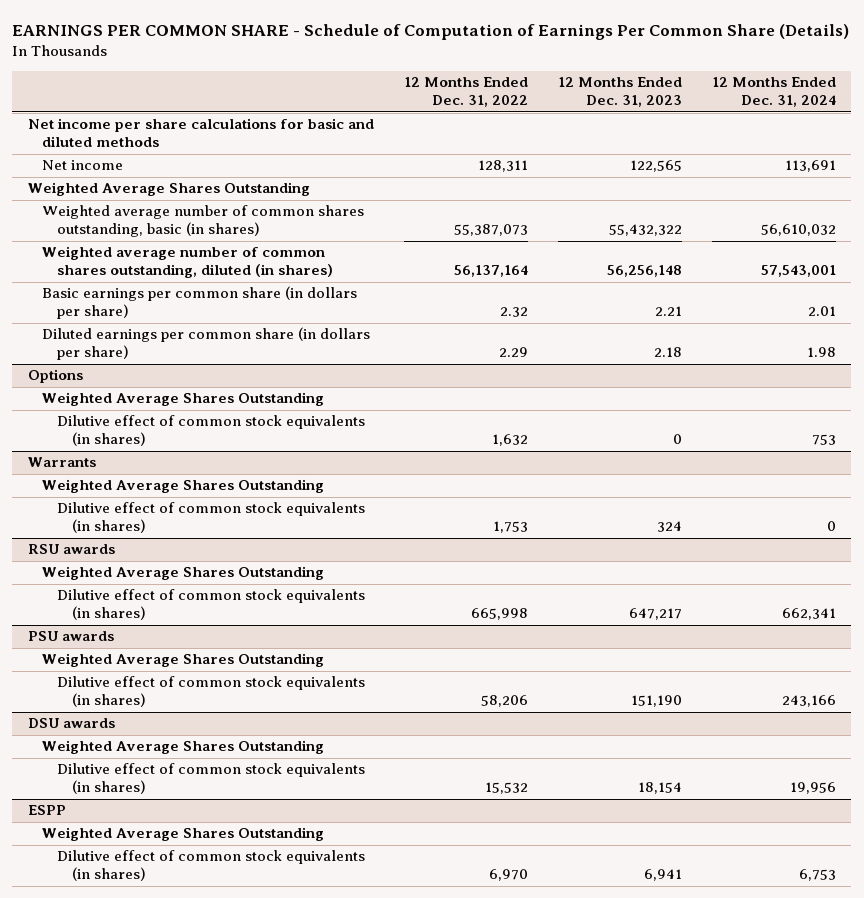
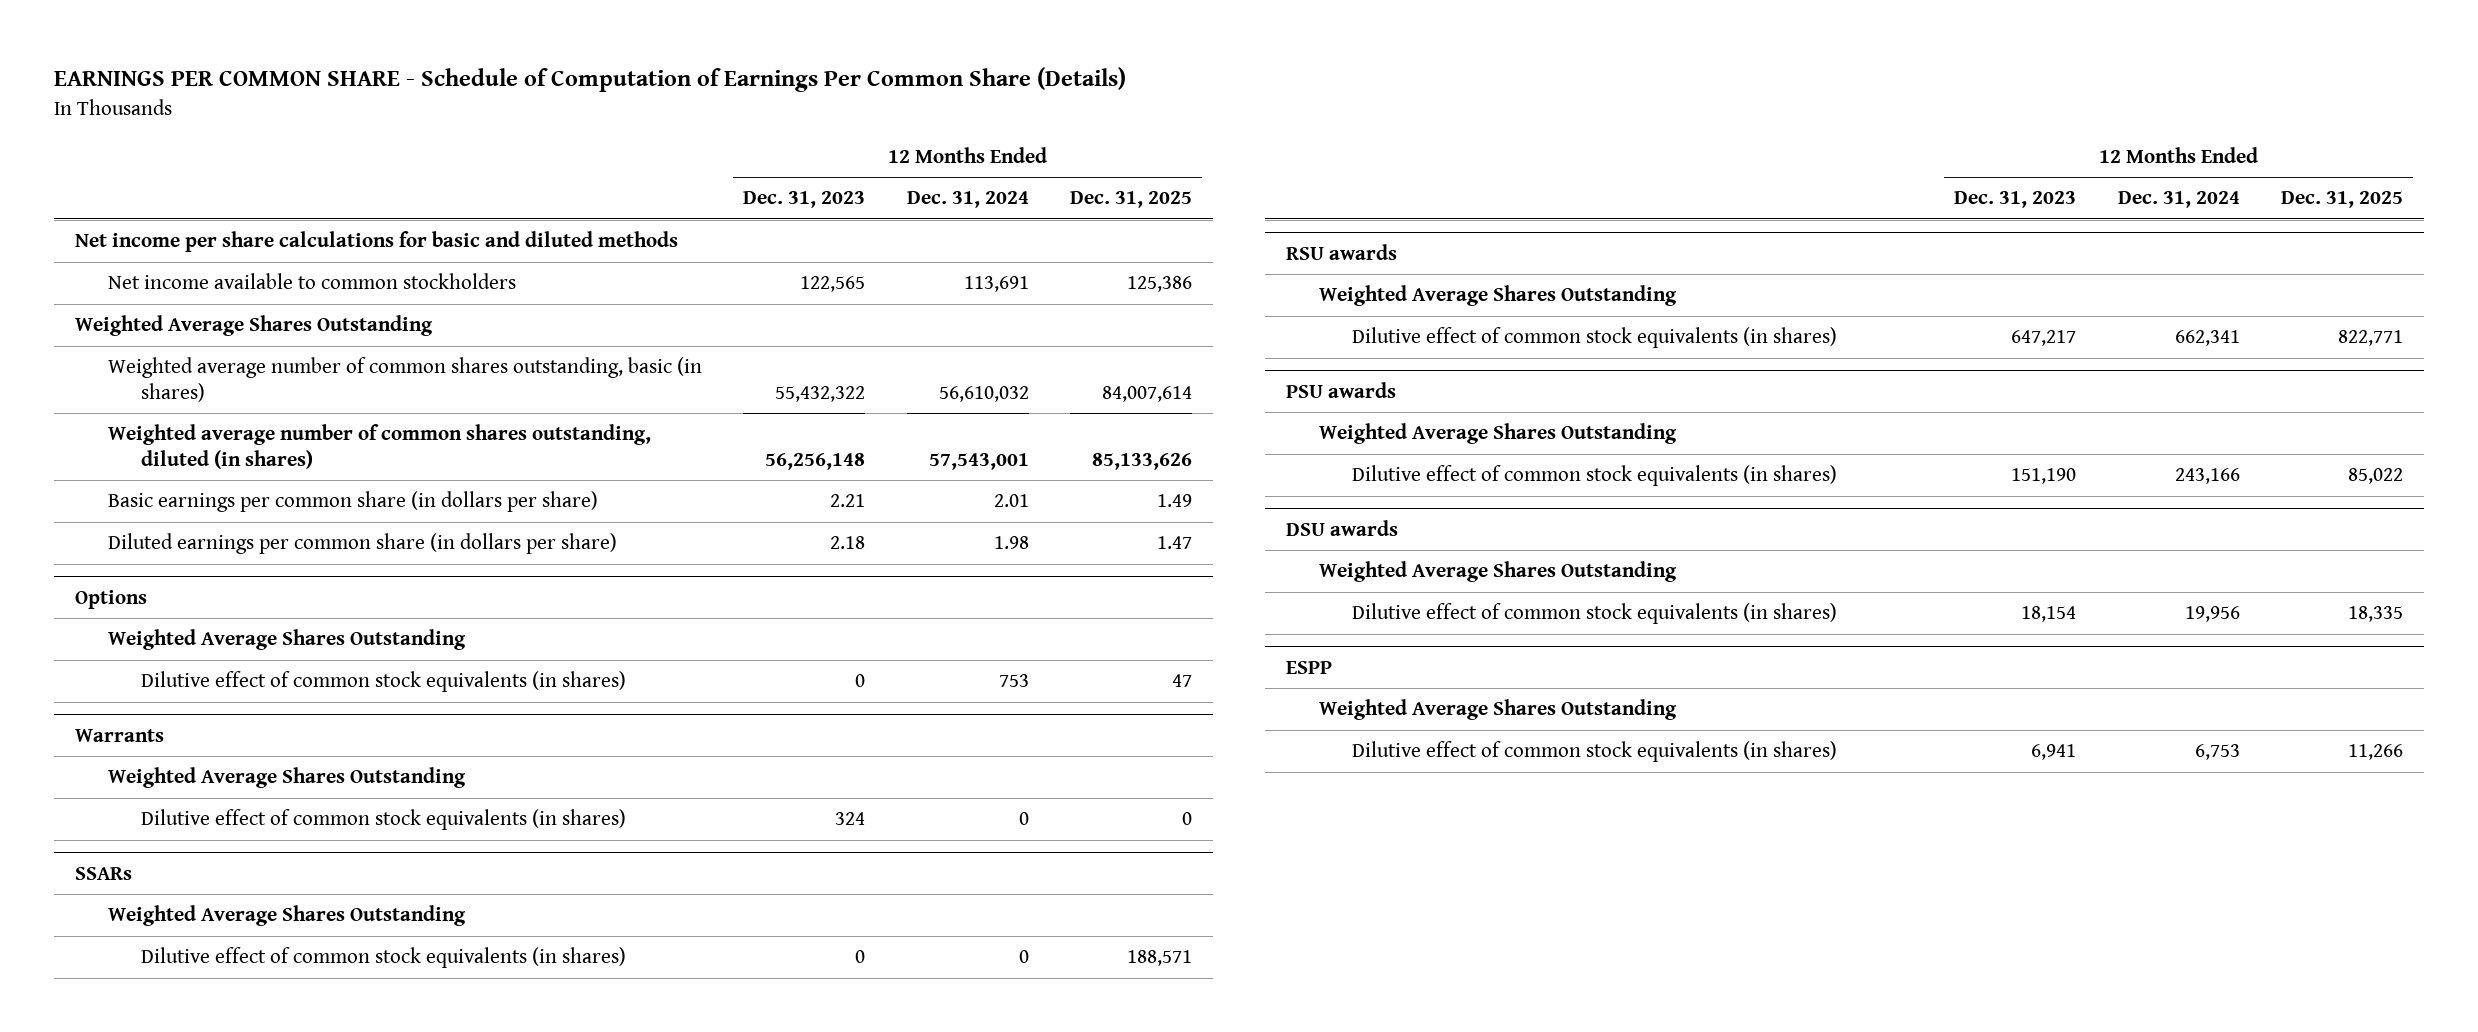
- | 12 Months Ended Dec. 31, 2022 | 12 Months Ended Dec. 31, 2023 | 12 Months Ended Dec. 31, 2024
+ | 12 Months Ended Dec. 31, 2023 | 12 Months Ended Dec. 31, 2024 | 12 Months Ended Dec. 31, 2025
- Net income | 128,311 | 122,565 | 113,691
+ Net income available to common stockholders | 122,565 | 113,691 | 125,386
+ SSARs
+ Weighted Average Shares Outstanding
+ Dilutive effect of common stock equivalents (in shares) | 0 | 0 | 188,571

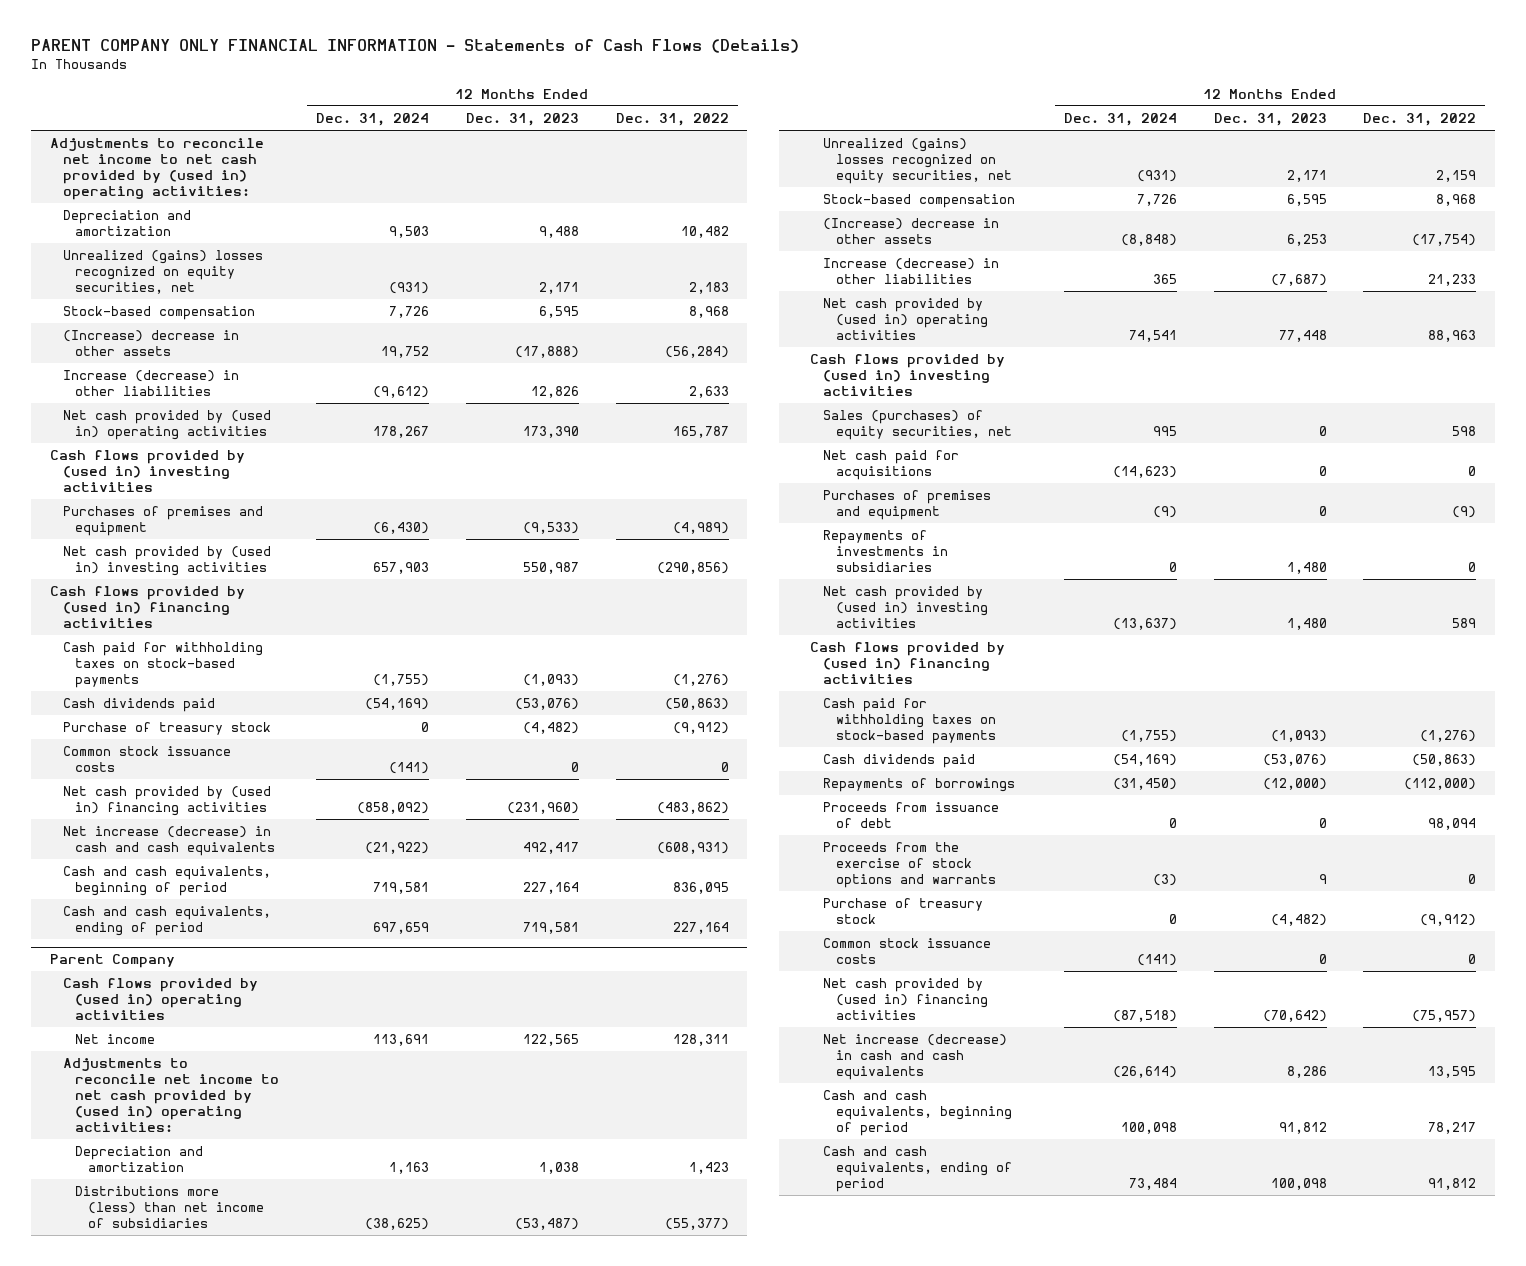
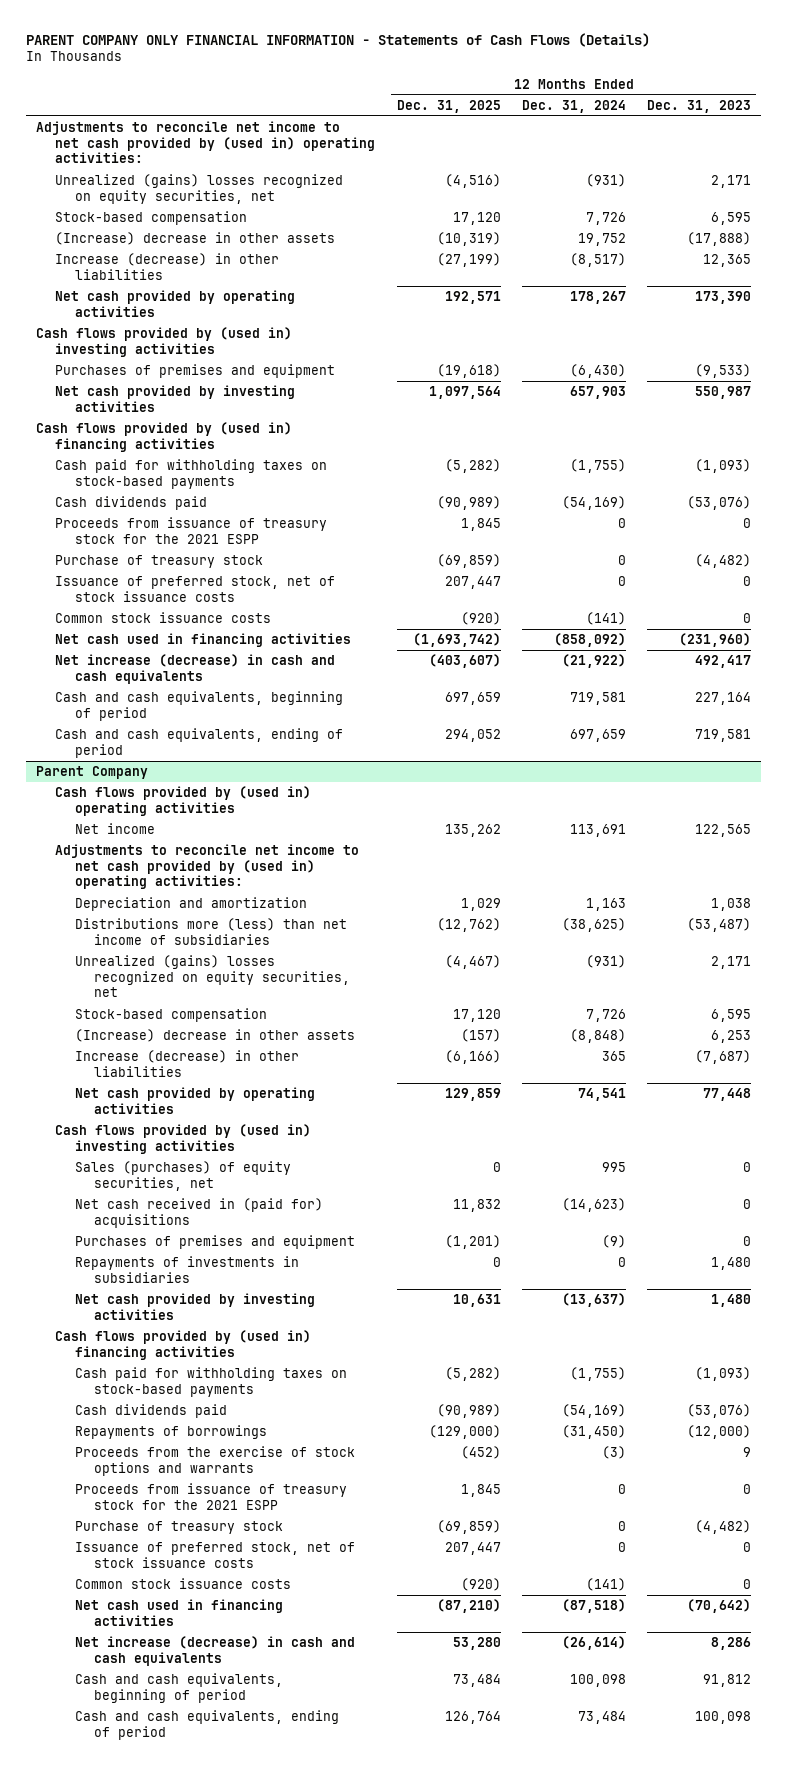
- | 12 Months Ended Dec. 31, 2024 | 12 Months Ended Dec. 31, 2023 | 12 Months Ended Dec. 31, 2022
+ | 12 Months Ended Dec. 31, 2025 | 12 Months Ended Dec. 31, 2024 | 12 Months Ended Dec. 31, 2023
- Depreciation and amortization | 9,503 | 9,488 | 10,482
- Increase (decrease) in other liabilities | (9,612) | 12,826 | 2,633
- Net cash provided by (used in) operating activities | 178,267 | 173,390 | 165,787
+ Increase (decrease) in other liabilities | (27,199) | (8,517) | 12,365
+ Net cash provided by operating activities | 192,571 | 178,267 | 173,390
- Net cash provided by (used in) investing activities | 657,903 | 550,987 | (290,856)
+ Net cash provided by investing activities | 1,097,564 | 657,903 | 550,987
+ Proceeds from issuance of treasury stock for the 2021 ESPP | 1,845 | 0 | 0
+ Issuance of preferred stock, net of stock issuance costs | 207,447 | 0 | 0
- Net cash provided by (used in) financing activities | (858,092) | (231,960) | (483,862)
+ Net cash used in financing activities | (1,693,742) | (858,092) | (231,960)
@ Parent Company
- Net cash provided by (used in) operating activities | 74,541 | 77,448 | 88,963
+ Net cash provided by operating activities | 129,859 | 74,541 | 77,448
- Net cash paid for acquisitions | (14,623) | 0 | 0
+ Net cash received in (paid for) acquisitions | 11,832 | (14,623) | 0
- Net cash provided by (used in) investing activities | (13,637) | 1,480 | 589
+ Net cash provided by investing activities | 10,631 | (13,637) | 1,480
- Proceeds from issuance of debt | 0 | 0 | 98,094
+ Proceeds from issuance of treasury stock for the 2021 ESPP | 1,845 | 0 | 0
+ Issuance of preferred stock, net of stock issuance costs | 207,447 | 0 | 0
- Net cash provided by (used in) financing activities | (87,518) | (70,642) | (75,957)
+ Net cash used in financing activities | (87,210) | (87,518) | (70,642)

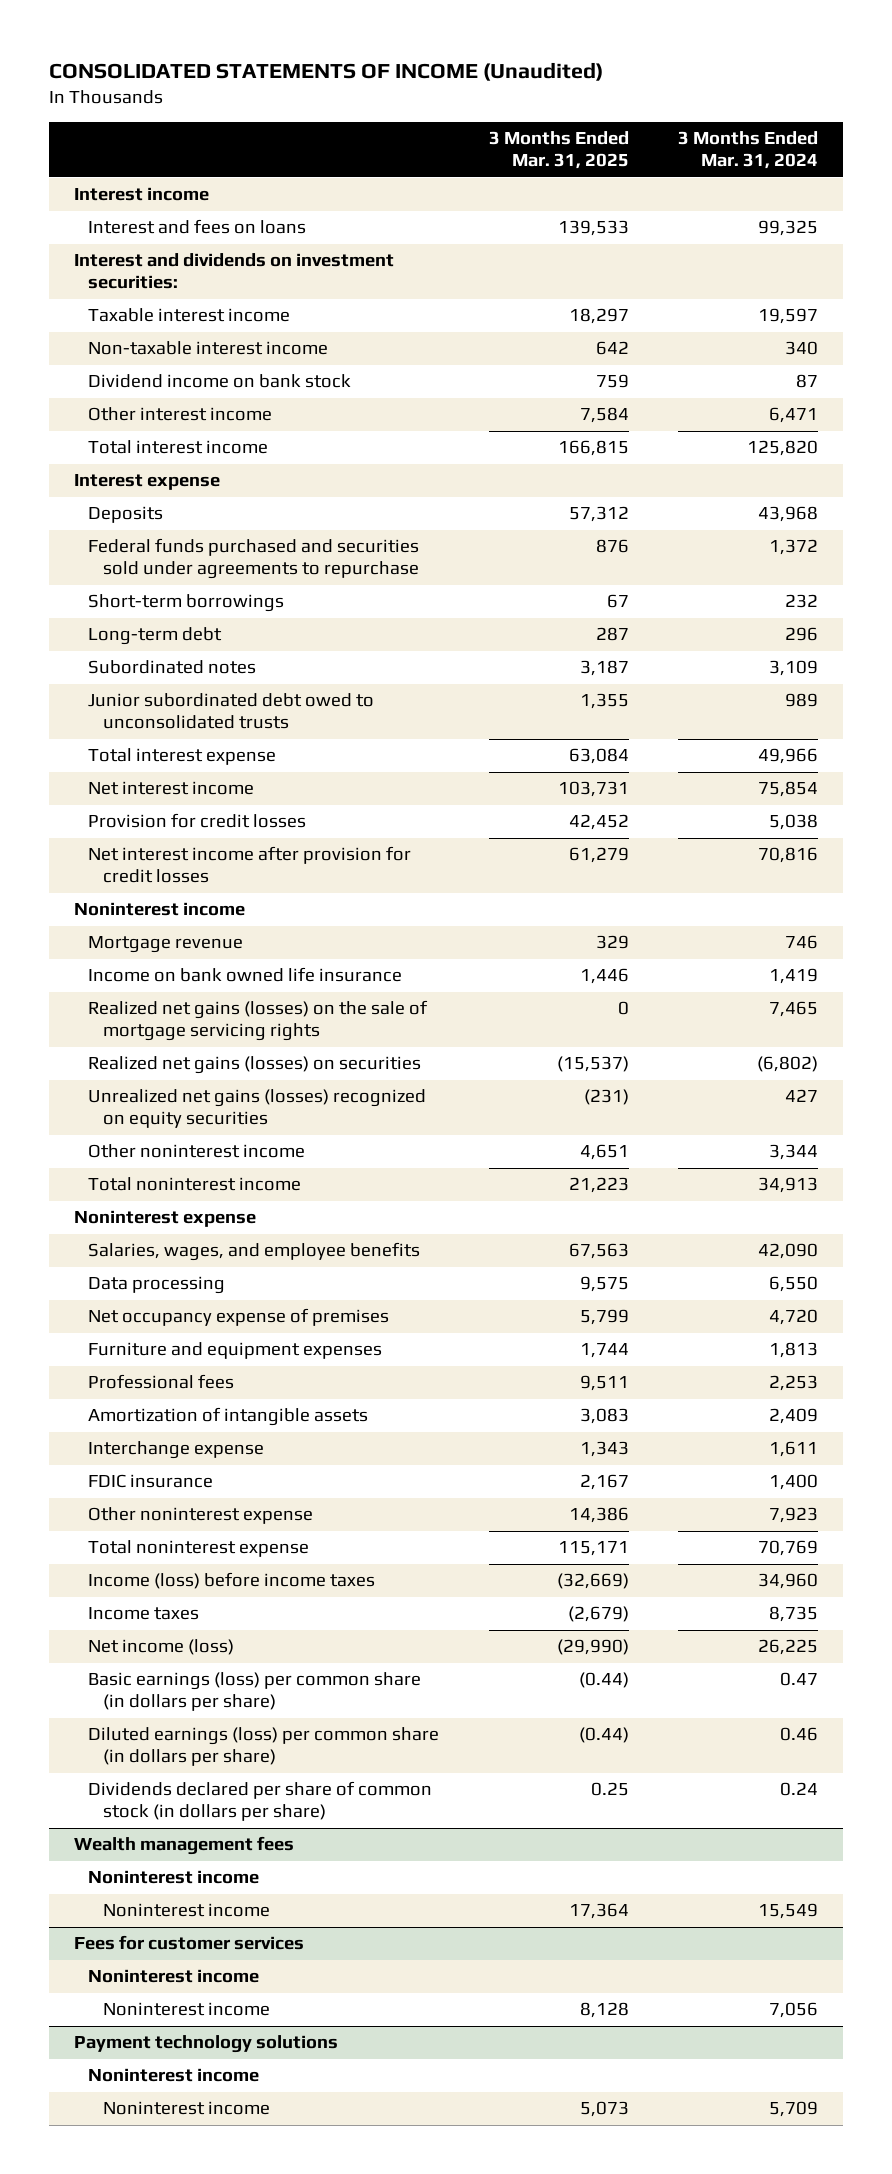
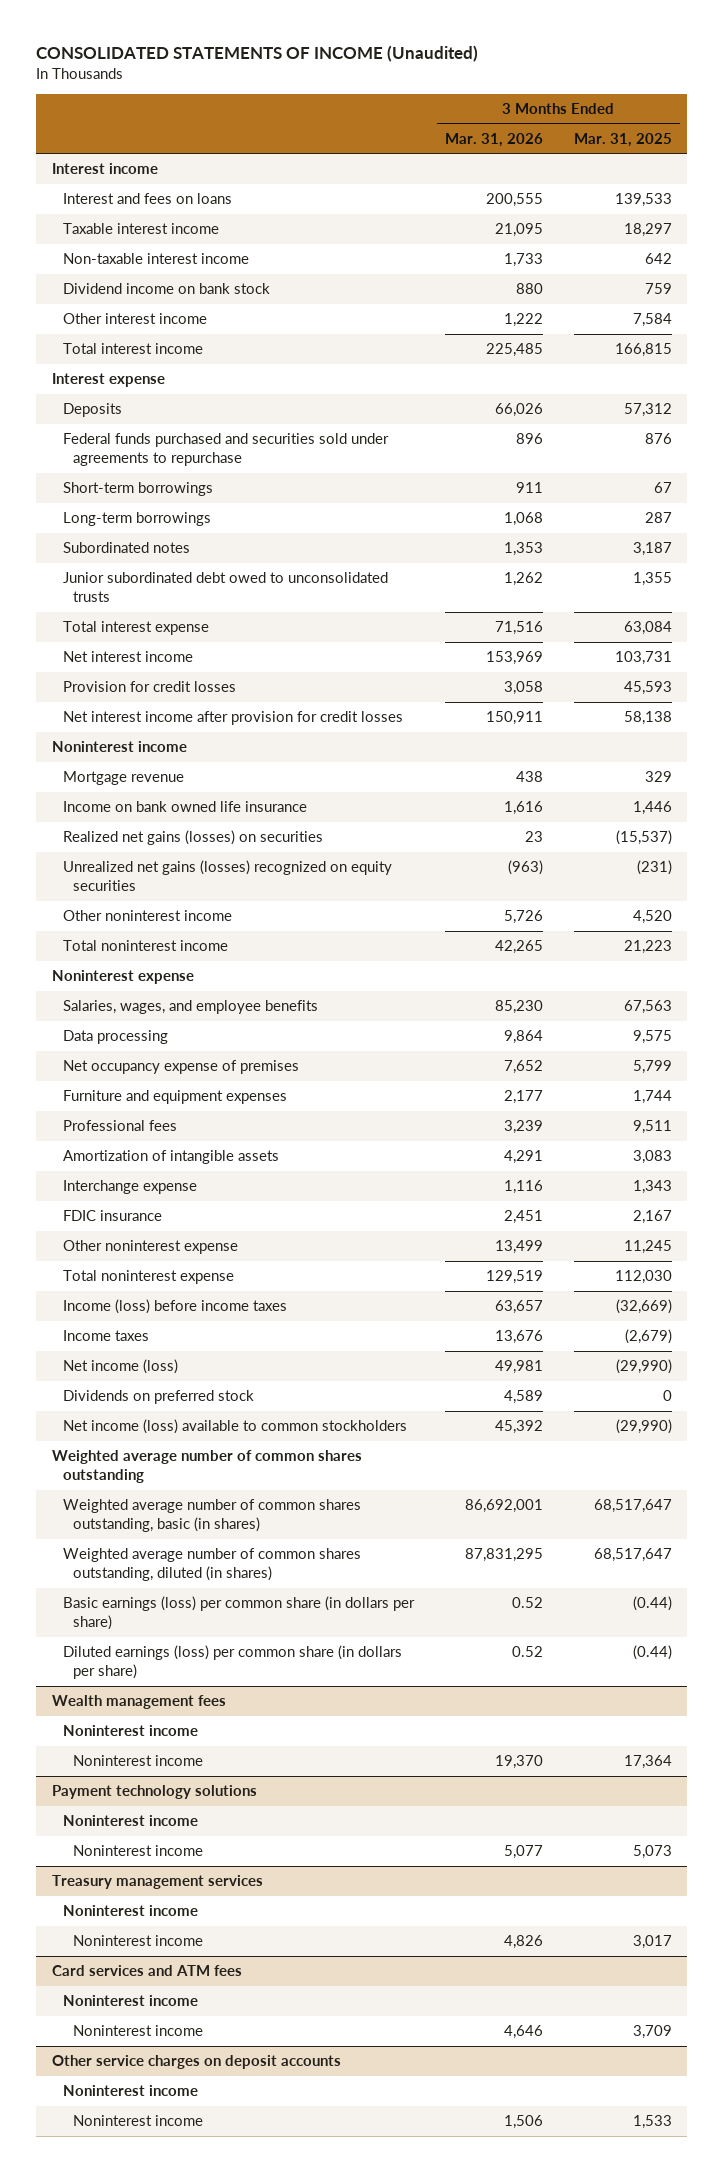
- | 3 Months Ended Mar. 31, 2025 | 3 Months Ended Mar. 31, 2024
+ | 3 Months Ended Mar. 31, 2026 | 3 Months Ended Mar. 31, 2025
- Interest and dividends on investment securities:
- Long-term debt | 287 | 296
+ Long-term borrowings | 1,068 | 287
- Provision for credit losses | 42,452 | 5,038
- Net interest income after provision for credit losses | 61,279 | 70,816
+ Provision for credit losses | 3,058 | 45,593
+ Net interest income after provision for credit losses | 150,911 | 58,138
- Realized net gains (losses) on the sale of mortgage servicing rights | 0 | 7,465
- Other noninterest income | 4,651 | 3,344
+ Other noninterest income | 5,726 | 4,520
- Other noninterest expense | 14,386 | 7,923
- Total noninterest expense | 115,171 | 70,769
+ Other noninterest expense | 13,499 | 11,245
+ Total noninterest expense | 129,519 | 112,030
+ Dividends on preferred stock | 4,589 | 0
+ Net income (loss) available to common stockholders | 45,392 | (29,990)
+ Weighted average number of common shares outstanding
+ Weighted average number of common shares outstanding, basic (in shares) | 86,692,001 | 68,517,647
+ Weighted average number of common shares outstanding, diluted (in shares) | 87,831,295 | 68,517,647
- Dividends declared per share of common stock (in dollars per share) | 0.25 | 0.24
- Fees for customer services
- Noninterest income
- Noninterest income | 8,128 | 7,056
+ Treasury management services
+ Noninterest income
+ Noninterest income | 4,826 | 3,017
+ Card services and ATM fees
+ Noninterest income
+ Noninterest income | 4,646 | 3,709
+ Other service charges on deposit accounts
+ Noninterest income
+ Noninterest income | 1,506 | 1,533

